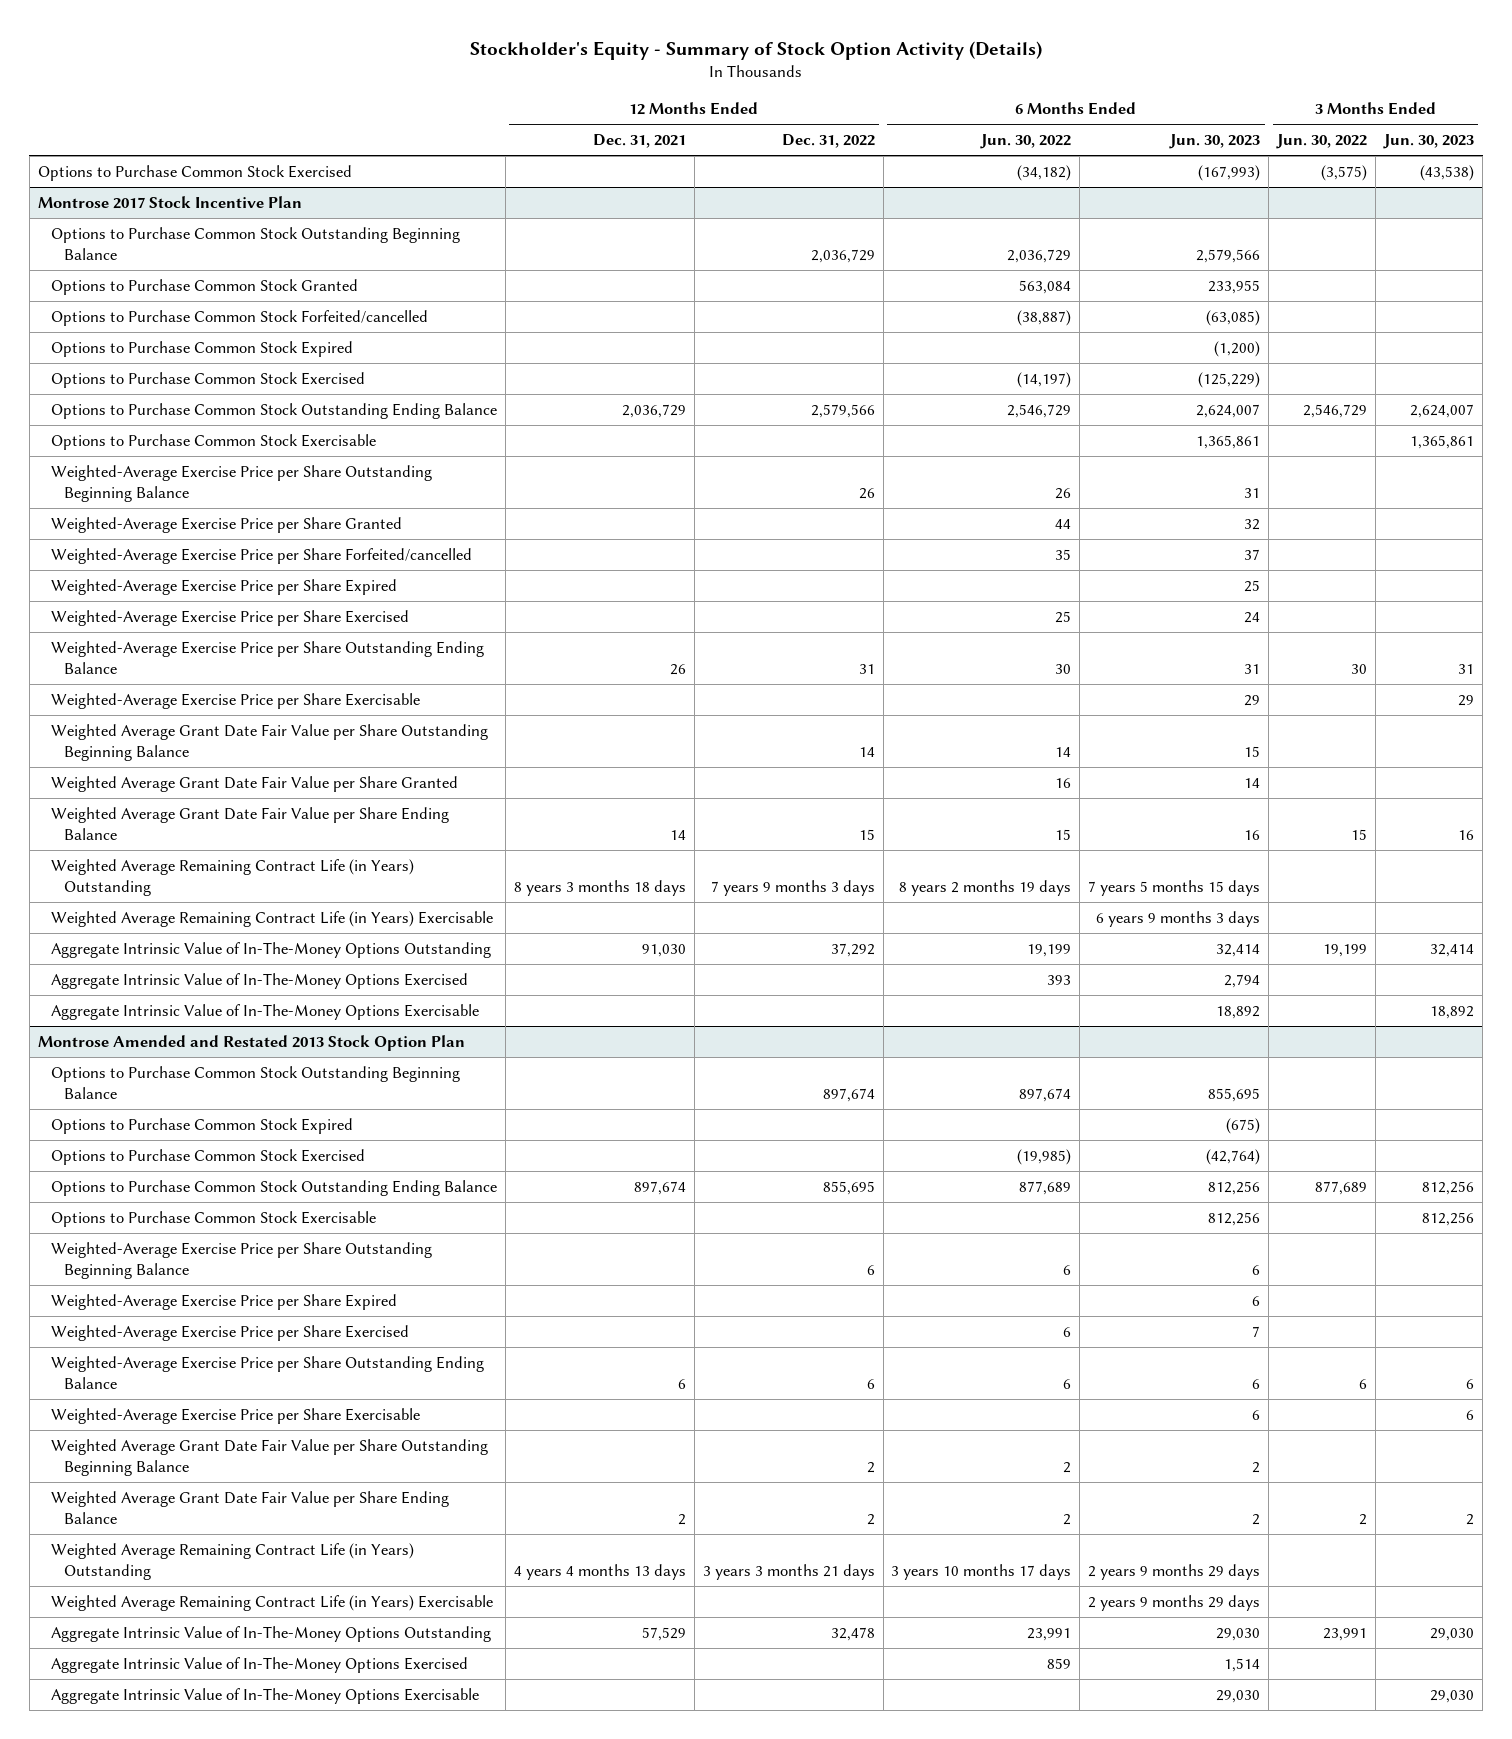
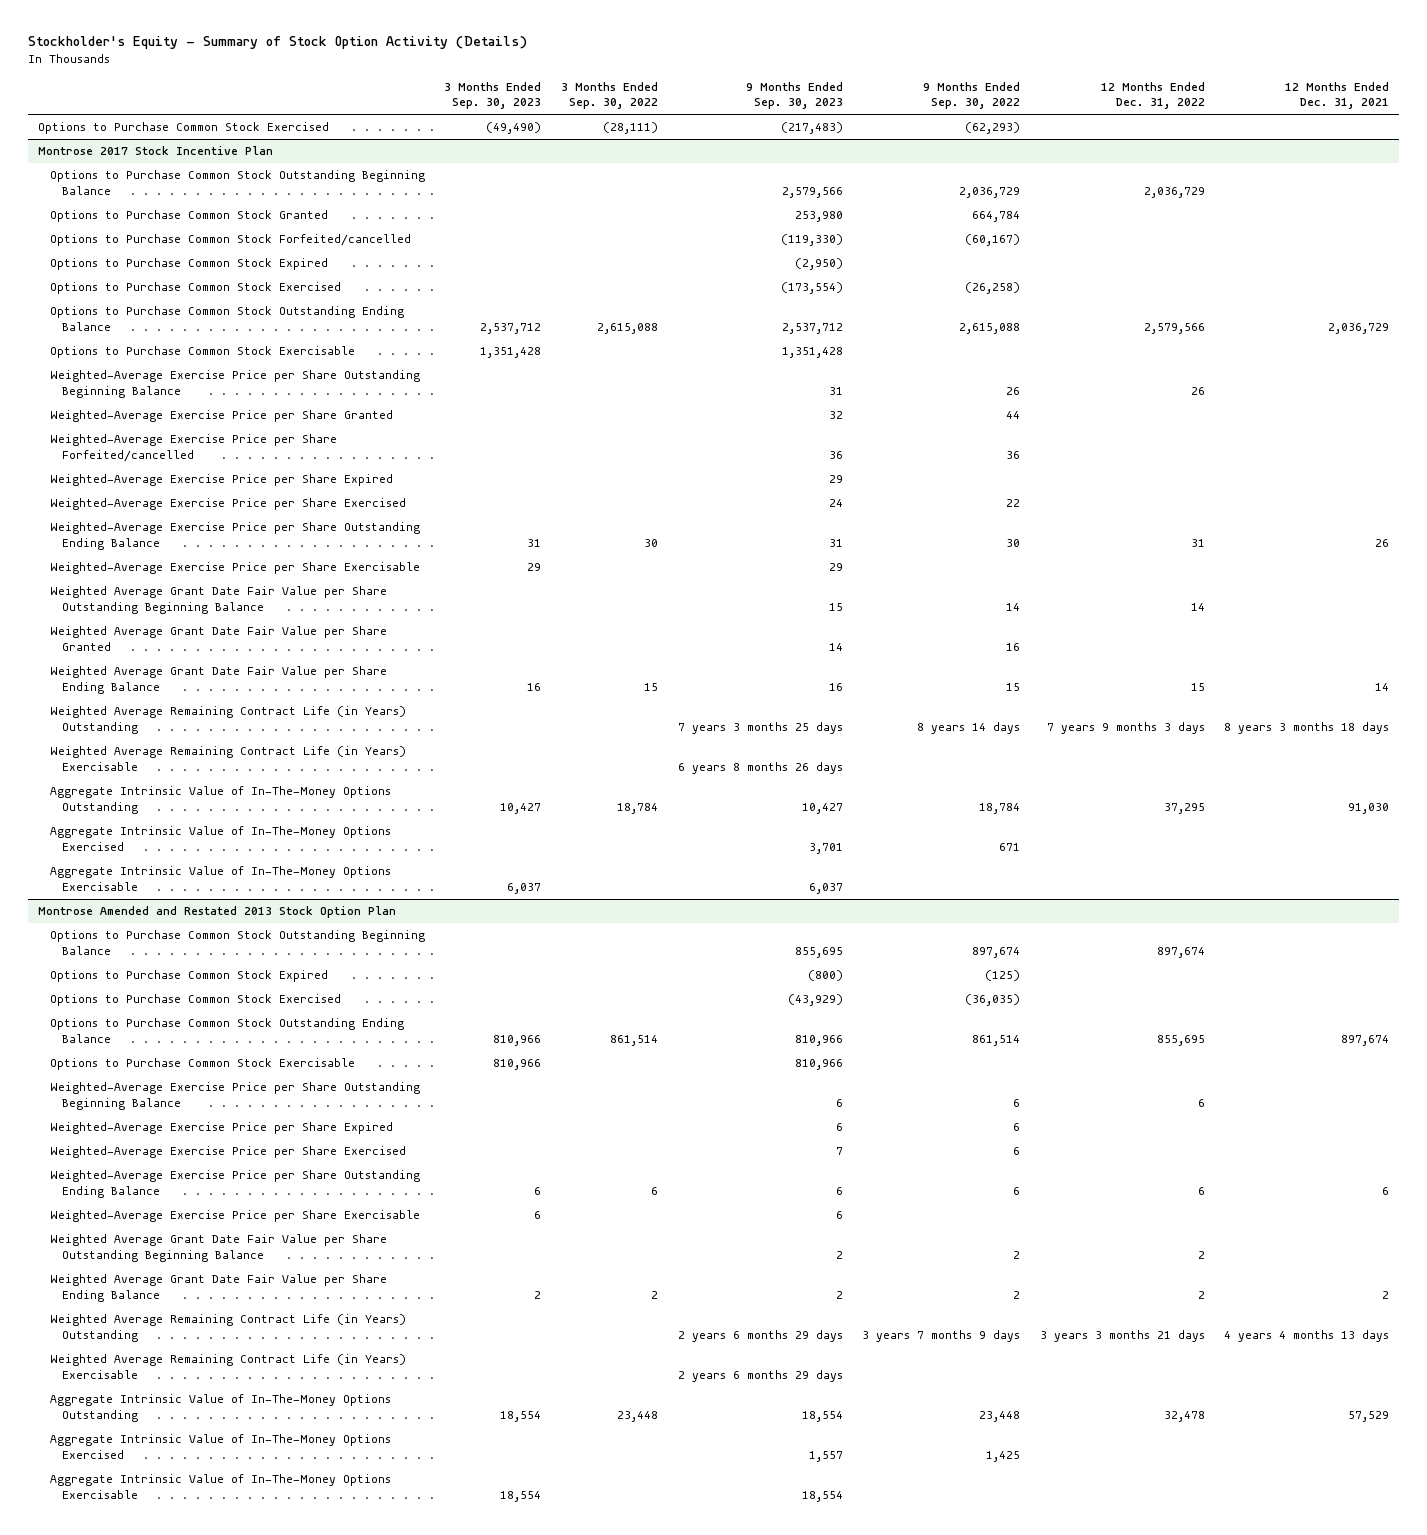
- | 12 Months Ended Dec. 31, 2021 | 12 Months Ended Dec. 31, 2022 | 6 Months Ended Jun. 30, 2022 | 6 Months Ended Jun. 30, 2023 | 3 Months Ended Jun. 30, 2022 | 3 Months Ended Jun. 30, 2023
+ | 3 Months Ended Sep. 30, 2023 | 3 Months Ended Sep. 30, 2022 | 9 Months Ended Sep. 30, 2023 | 9 Months Ended Sep. 30, 2022 | 12 Months Ended Dec. 31, 2022 | 12 Months Ended Dec. 31, 2021
@ Montrose 2017 Stock Incentive Plan
- Aggregate Intrinsic Value of In-The-Money Options Outstanding | 91,030 | 37,292 | 19,199 | 32,414 | 19,199 | 32,414
+ Aggregate Intrinsic Value of In-The-Money Options Outstanding | 10,427 | 18,784 | 10,427 | 18,784 | 37,295 | 91,030

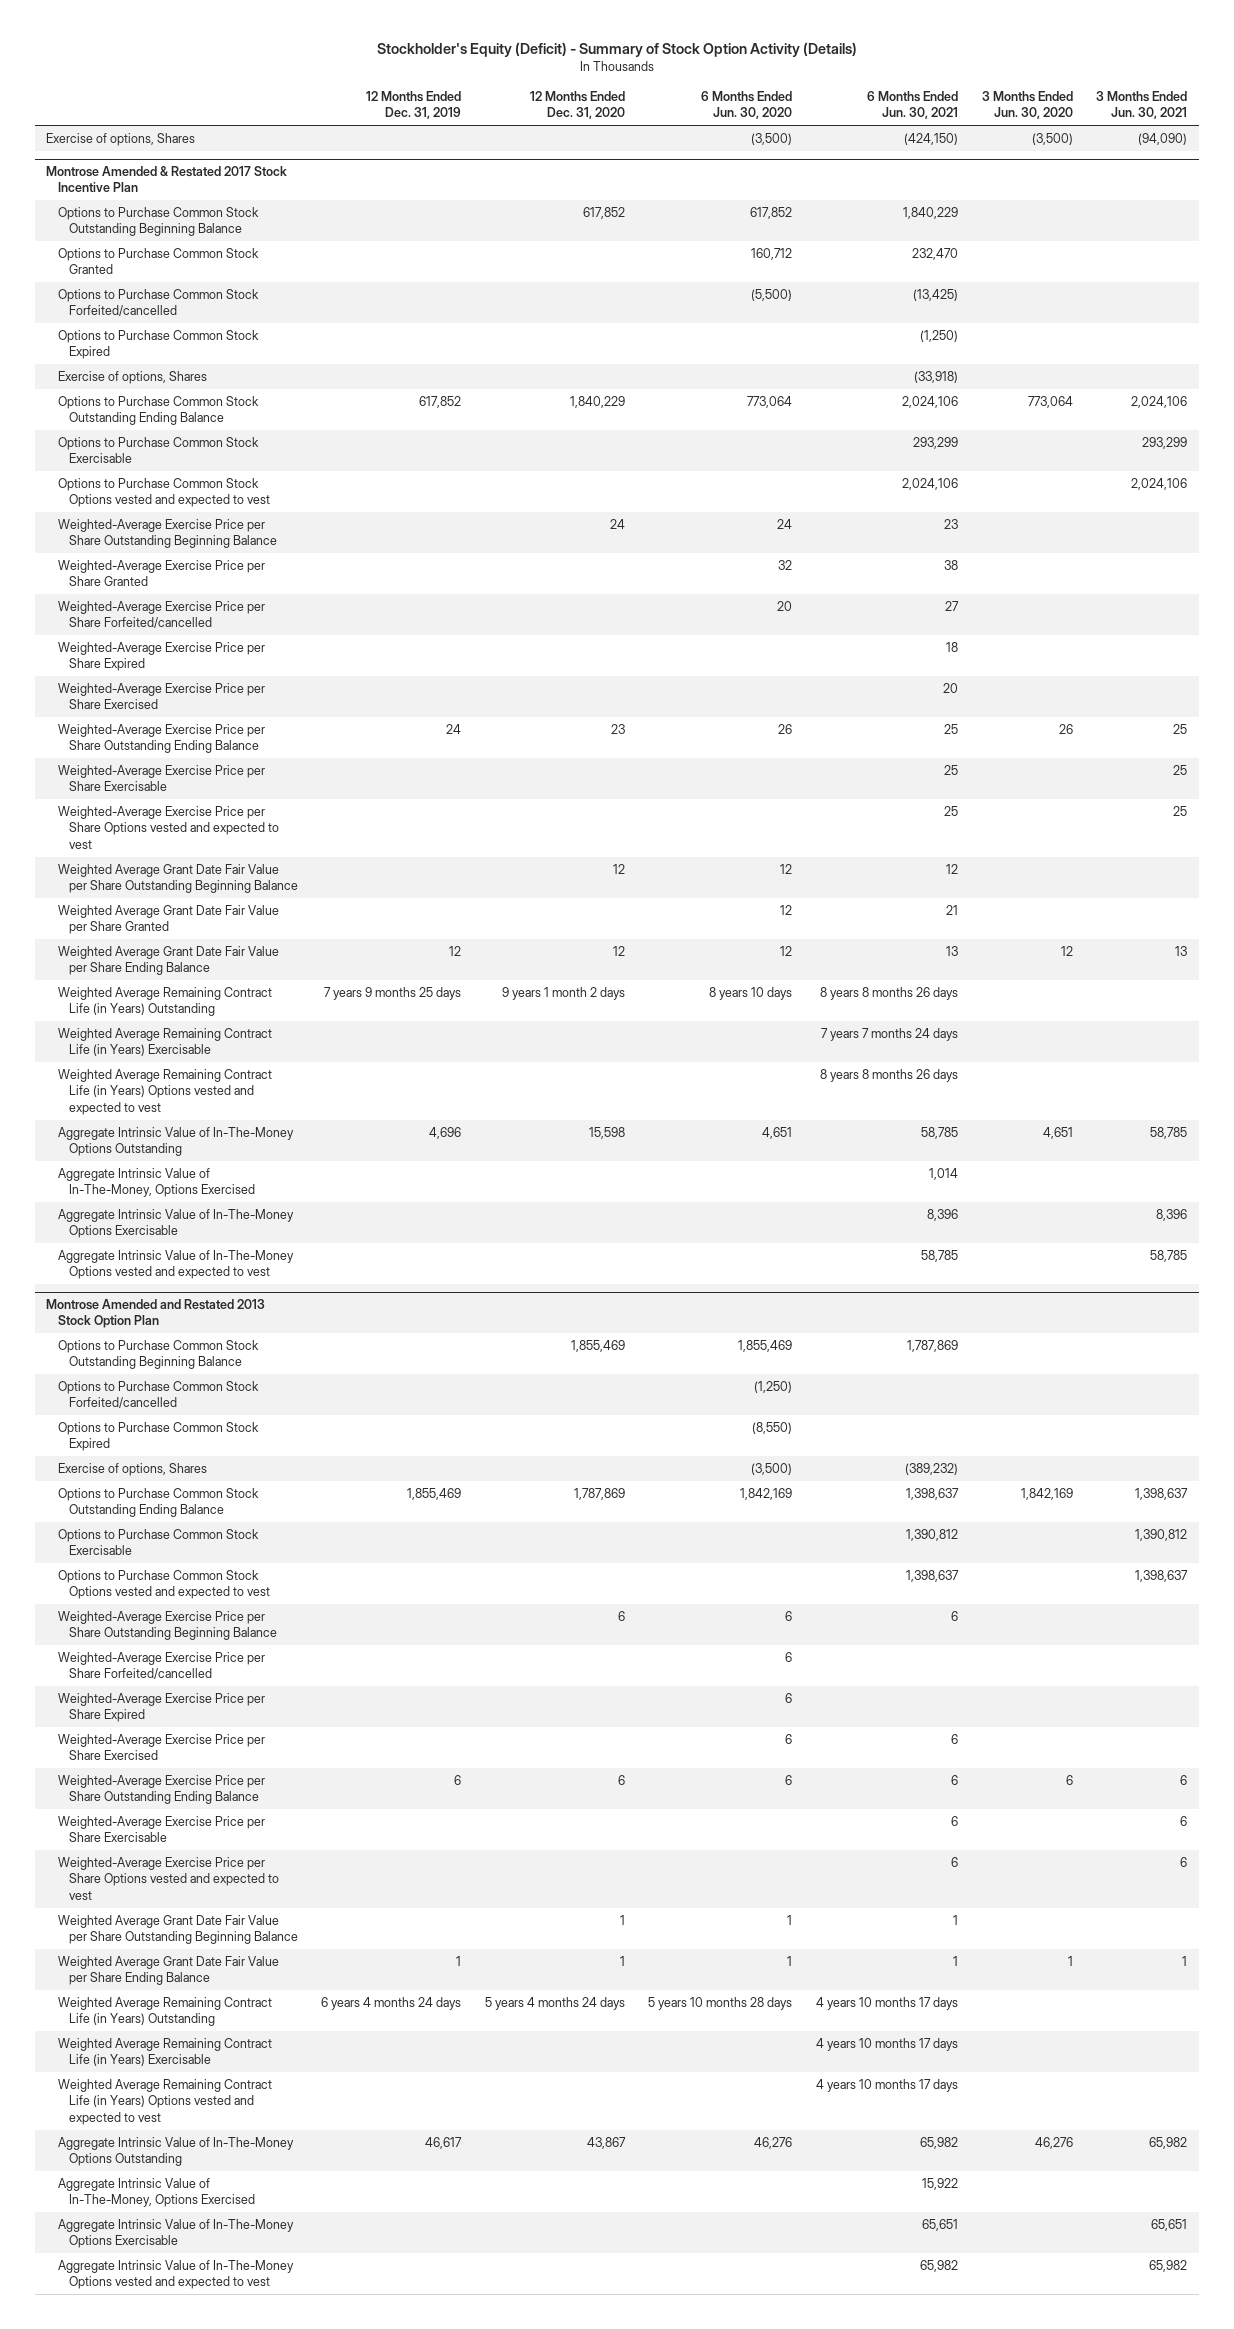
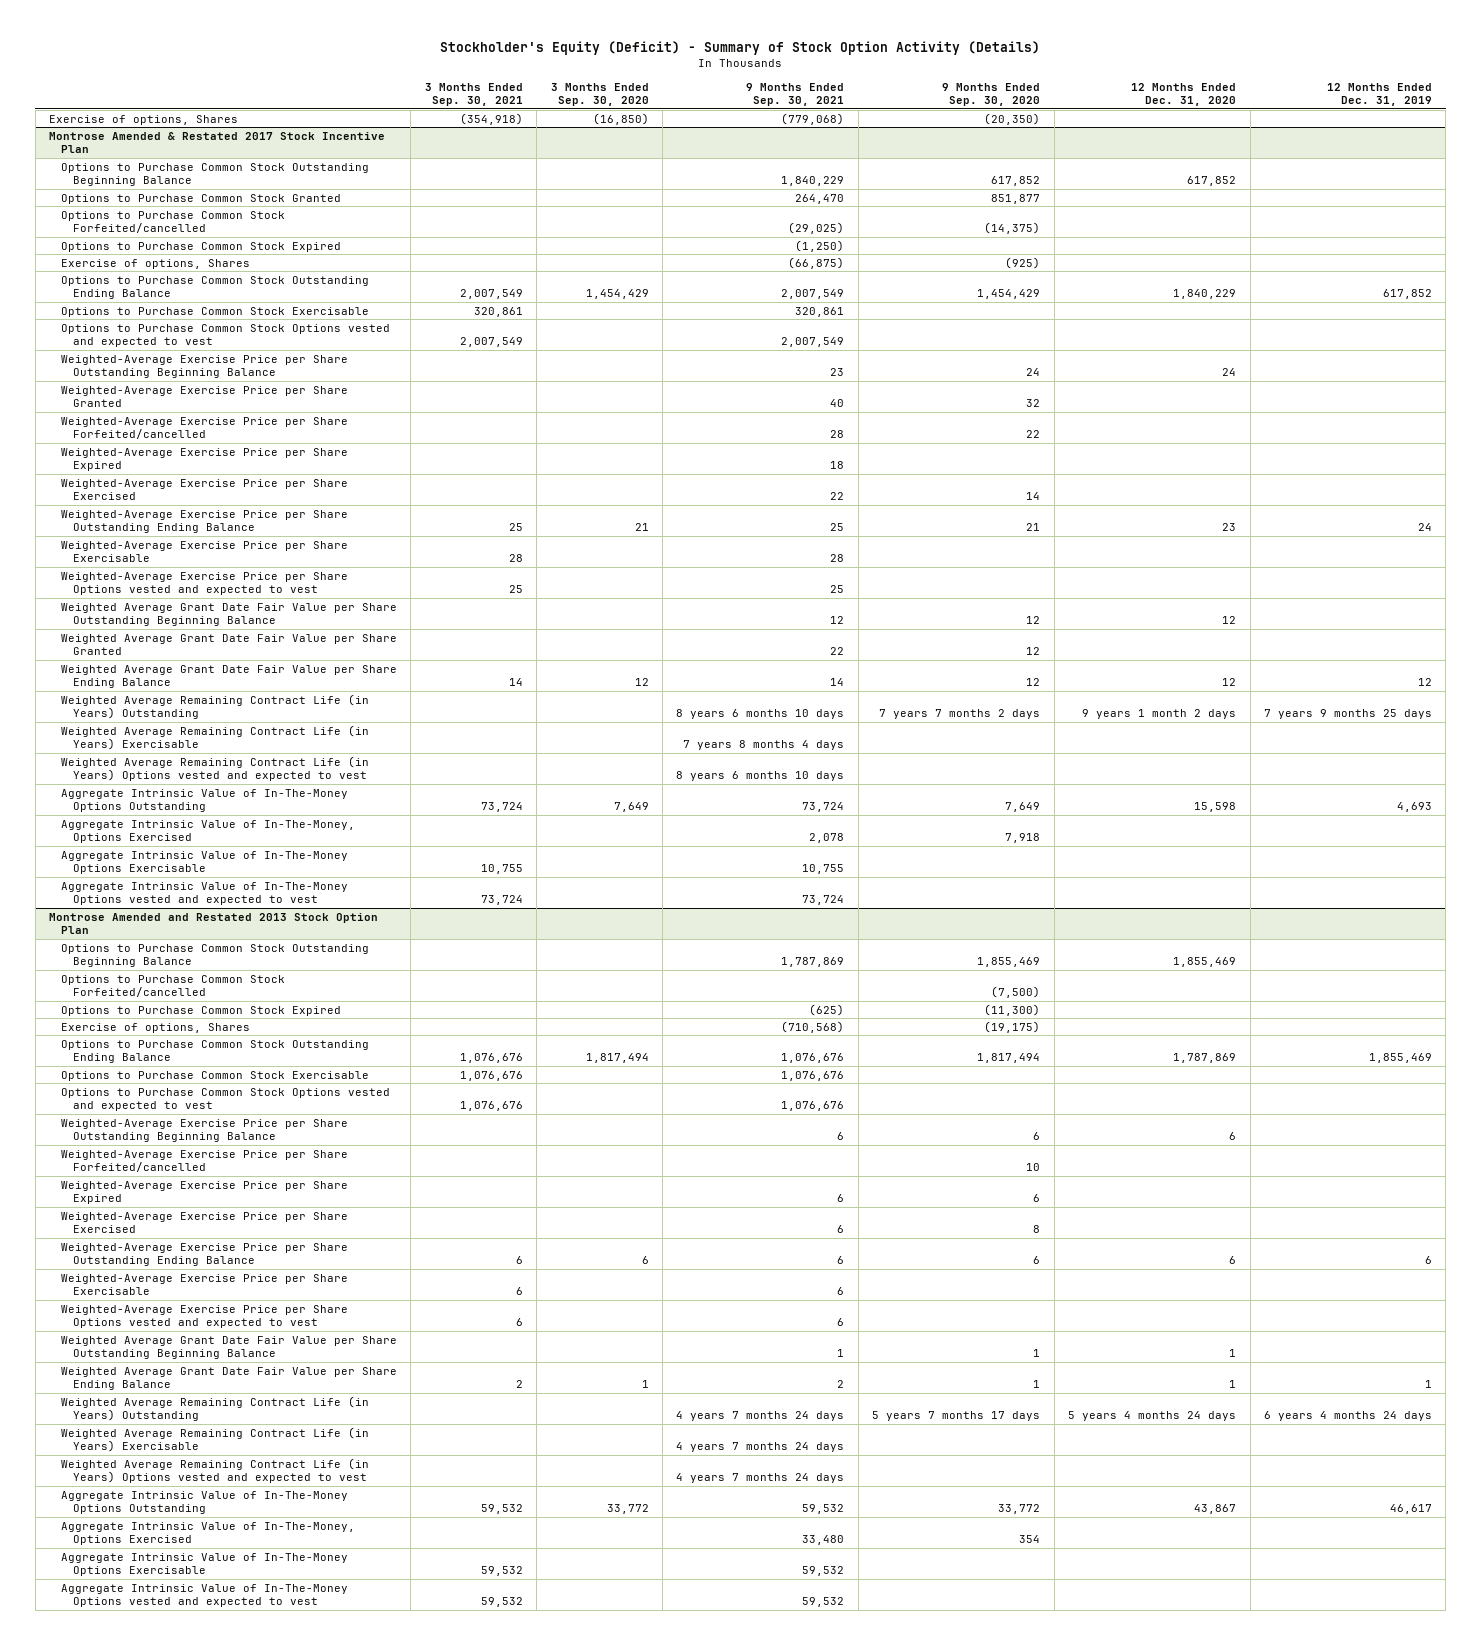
- | 12 Months Ended Dec. 31, 2019 | 12 Months Ended Dec. 31, 2020 | 6 Months Ended Jun. 30, 2020 | 6 Months Ended Jun. 30, 2021 | 3 Months Ended Jun. 30, 2020 | 3 Months Ended Jun. 30, 2021
+ | 3 Months Ended Sep. 30, 2021 | 3 Months Ended Sep. 30, 2020 | 9 Months Ended Sep. 30, 2021 | 9 Months Ended Sep. 30, 2020 | 12 Months Ended Dec. 31, 2020 | 12 Months Ended Dec. 31, 2019
@ Montrose Amended & Restated 2017 Stock Incentive Plan
- Aggregate Intrinsic Value of In-The-Money Options Outstanding | 4,696 | 15,598 | 4,651 | 58,785 | 4,651 | 58,785
+ Aggregate Intrinsic Value of In-The-Money Options Outstanding | 73,724 | 7,649 | 73,724 | 7,649 | 15,598 | 4,693

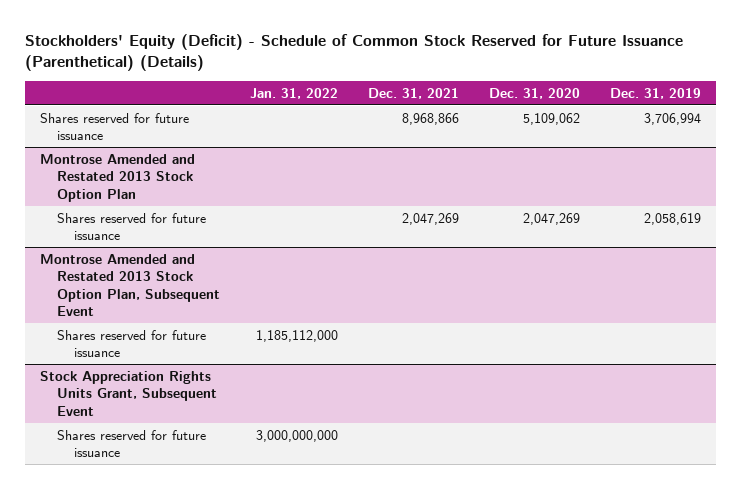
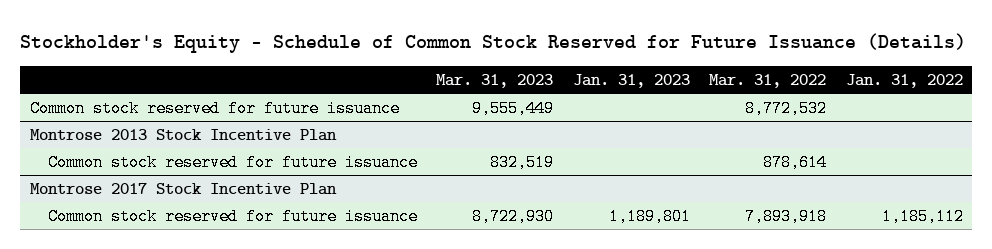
- Stockholders' Equity (Deficit) - Schedule of Common Stock Reserved for Future Issuance (Parenthetical) (Details)
+ Stockholder's Equity - Schedule of Common Stock Reserved for Future Issuance (Details)
- | Jan. 31, 2022 | Dec. 31, 2021 | Dec. 31, 2020 | Dec. 31, 2019
+ | Mar. 31, 2023 | Jan. 31, 2023 | Mar. 31, 2022 | Jan. 31, 2022
- Shares reserved for future issuance | | 8,968,866 | 5,109,062 | 3,706,994
- Montrose Amended and Restated 2013 Stock Option Plan
- Shares reserved for future issuance | | 2,047,269 | 2,047,269 | 2,058,619
- Montrose Amended and Restated 2013 Stock Option Plan, Subsequent Event
- Shares reserved for future issuance | 1,185,112,000 | | |
- Stock Appreciation Rights Units Grant, Subsequent Event
- Shares reserved for future issuance | 3,000,000,000 | | |
+ Common stock reserved for future issuance | 9,555,449 | | 8,772,532 |
+ Montrose 2013 Stock Incentive Plan
+ Common stock reserved for future issuance | 832,519 | | 878,614 |
+ Montrose 2017 Stock Incentive Plan
+ Common stock reserved for future issuance | 8,722,930 | 1,189,801 | 7,893,918 | 1,185,112

